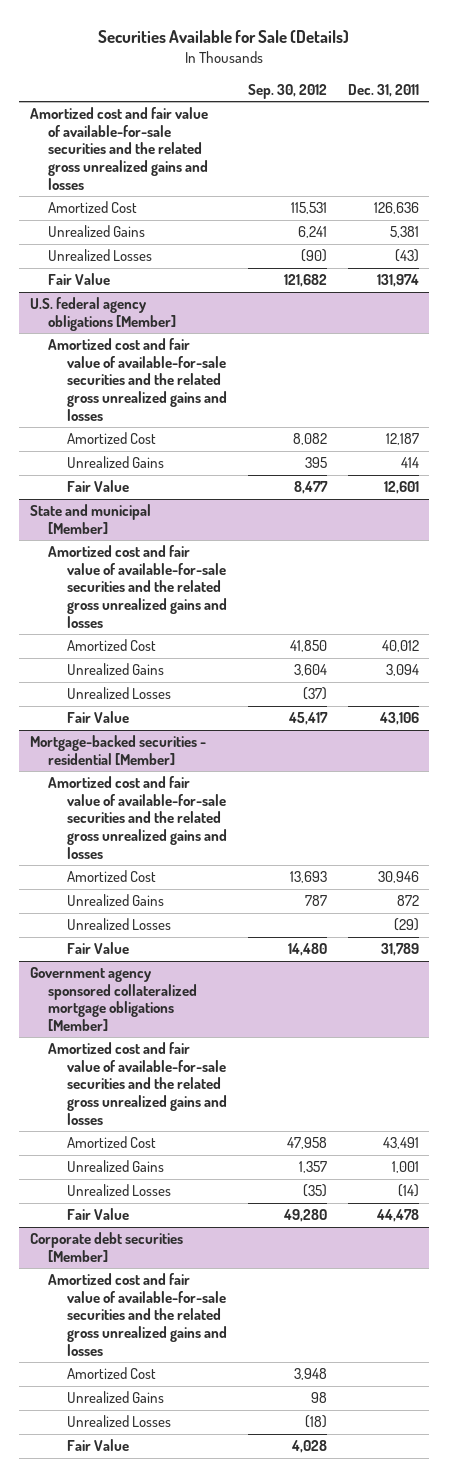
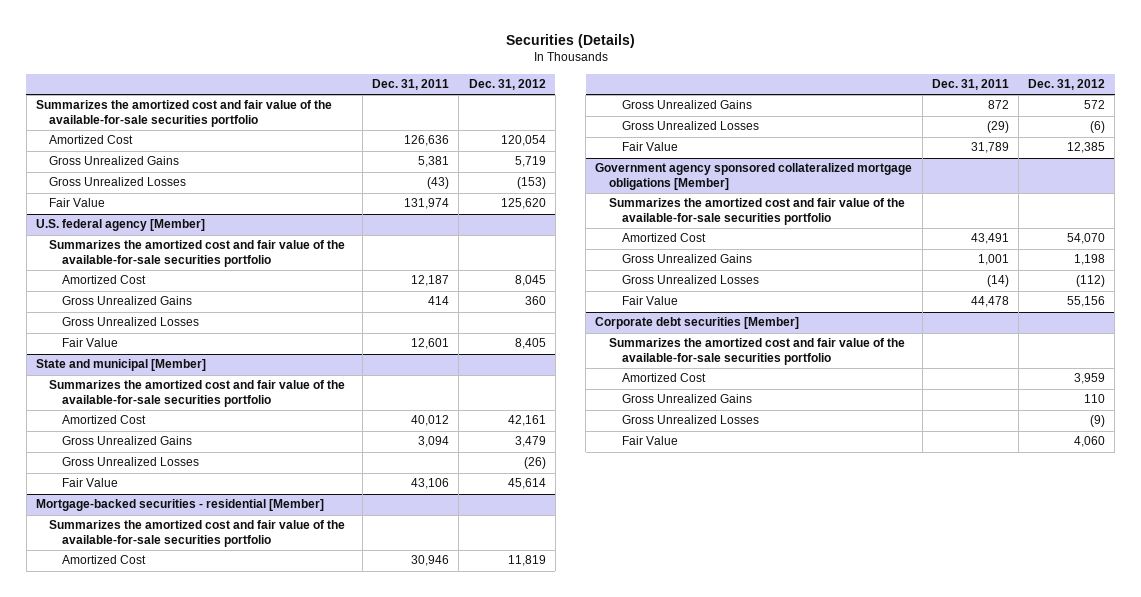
- Securities Available for Sale (Details)
+ Securities (Details)
- | Sep. 30, 2012 | Dec. 31, 2011
+ | Dec. 31, 2011 | Dec. 31, 2012
- Amortized cost and fair value of available-for-sale securities and the related gross unrealized gains and losses
+ Summarizes the amortized cost and fair value of the available-for-sale securities portfolio
- Unrealized Gains | 6,241 | 5,381
- Unrealized Losses | (90) | (43)
+ Gross Unrealized Gains | 5,381 | 5,719
+ Gross Unrealized Losses | (43) | (153)
- U.S. federal agency obligations [Member]
- Amortized cost and fair value of available-for-sale securities and the related gross unrealized gains and losses
+ U.S. federal agency [Member]
+ Summarizes the amortized cost and fair value of the available-for-sale securities portfolio
- Unrealized Gains | 395 | 414
+ Gross Unrealized Gains | 414 | 360
+ Gross Unrealized Losses
@ State and municipal [Member]
- Amortized cost and fair value of available-for-sale securities and the related gross unrealized gains and losses
+ Summarizes the amortized cost and fair value of the available-for-sale securities portfolio
- Unrealized Gains | 3,604 | 3,094
- Unrealized Losses | (37) |
+ Gross Unrealized Gains | 3,094 | 3,479
+ Gross Unrealized Losses | | (26)
@ Mortgage-backed securities - residential [Member]
- Amortized cost and fair value of available-for-sale securities and the related gross unrealized gains and losses
+ Summarizes the amortized cost and fair value of the available-for-sale securities portfolio
- Unrealized Gains | 787 | 872
- Unrealized Losses | | (29)
+ Gross Unrealized Gains | 872 | 572
+ Gross Unrealized Losses | (29) | (6)
@ Government agency sponsored collateralized mortgage obligations [Member]
- Amortized cost and fair value of available-for-sale securities and the related gross unrealized gains and losses
+ Summarizes the amortized cost and fair value of the available-for-sale securities portfolio
- Unrealized Gains | 1,357 | 1,001
- Unrealized Losses | (35) | (14)
+ Gross Unrealized Gains | 1,001 | 1,198
+ Gross Unrealized Losses | (14) | (112)
@ Corporate debt securities [Member]
- Amortized cost and fair value of available-for-sale securities and the related gross unrealized gains and losses
+ Summarizes the amortized cost and fair value of the available-for-sale securities portfolio
- Unrealized Gains | 98 |
- Unrealized Losses | (18) |
+ Gross Unrealized Gains | | 110
+ Gross Unrealized Losses | | (9)

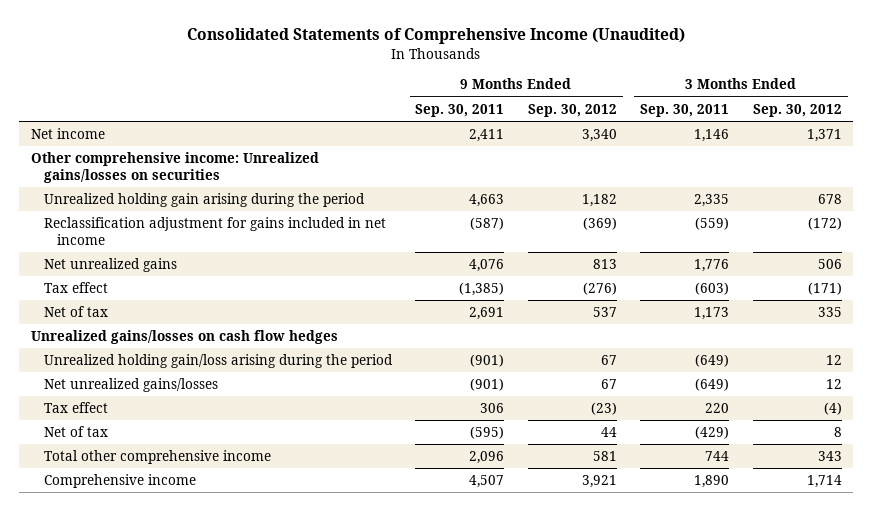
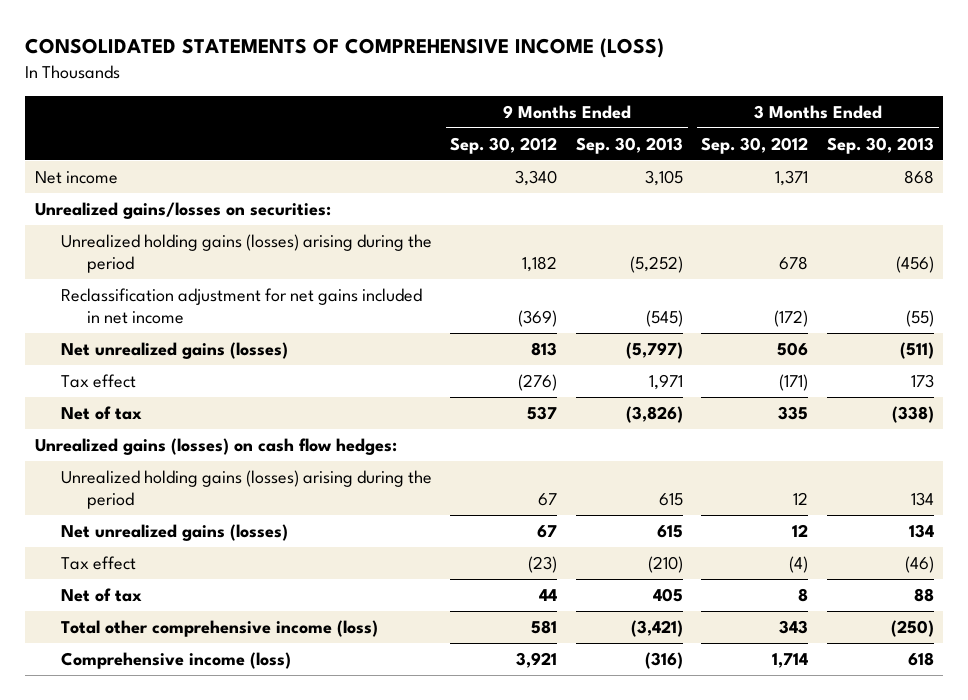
- Consolidated Statements of Comprehensive Income (Unaudited)
+ CONSOLIDATED STATEMENTS OF COMPREHENSIVE INCOME (LOSS)
- | 9 Months Ended Sep. 30, 2011 | 9 Months Ended Sep. 30, 2012 | 3 Months Ended Sep. 30, 2011 | 3 Months Ended Sep. 30, 2012
+ | 9 Months Ended Sep. 30, 2012 | 9 Months Ended Sep. 30, 2013 | 3 Months Ended Sep. 30, 2012 | 3 Months Ended Sep. 30, 2013
- Other comprehensive income: Unrealized gains/losses on securities
- Unrealized holding gain arising during the period | 4,663 | 1,182 | 2,335 | 678
- Reclassification adjustment for gains included in net income | (587) | (369) | (559) | (172)
- Net unrealized gains | 4,076 | 813 | 1,776 | 506
+ Unrealized gains/losses on securities:
+ Unrealized holding gains (losses) arising during the period | 1,182 | (5,252) | 678 | (456)
+ Reclassification adjustment for net gains included in net income | (369) | (545) | (172) | (55)
+ Net unrealized gains (losses) | 813 | (5,797) | 506 | (511)
- Unrealized gains/losses on cash flow hedges
- Unrealized holding gain/loss arising during the period | (901) | 67 | (649) | 12
- Net unrealized gains/losses | (901) | 67 | (649) | 12
+ Unrealized gains (losses) on cash flow hedges:
+ Unrealized holding gains (losses) arising during the period | 67 | 615 | 12 | 134
+ Net unrealized gains (losses) | 67 | 615 | 12 | 134
- Total other comprehensive income | 2,096 | 581 | 744 | 343
- Comprehensive income | 4,507 | 3,921 | 1,890 | 1,714
+ Total other comprehensive income (loss) | 581 | (3,421) | 343 | (250)
+ Comprehensive income (loss) | 3,921 | (316) | 1,714 | 618

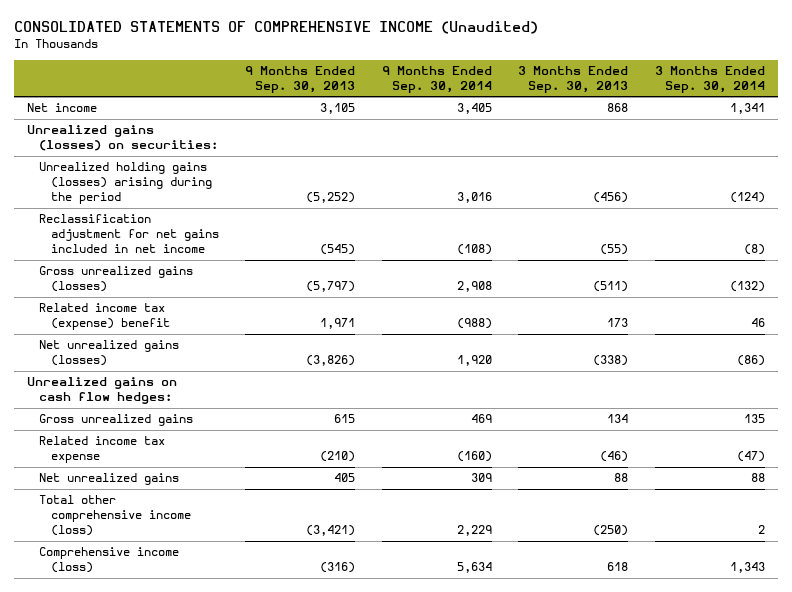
- CONSOLIDATED STATEMENTS OF COMPREHENSIVE INCOME (LOSS)
+ CONSOLIDATED STATEMENTS OF COMPREHENSIVE INCOME (Unaudited)
- | 9 Months Ended Sep. 30, 2012 | 9 Months Ended Sep. 30, 2013 | 3 Months Ended Sep. 30, 2012 | 3 Months Ended Sep. 30, 2013
+ | 9 Months Ended Sep. 30, 2013 | 9 Months Ended Sep. 30, 2014 | 3 Months Ended Sep. 30, 2013 | 3 Months Ended Sep. 30, 2014
- Unrealized gains/losses on securities:
+ Unrealized gains (losses) on securities:
- Net unrealized gains (losses) | 813 | (5,797) | 506 | (511)
- Tax effect | (276) | 1,971 | (171) | 173
- Net of tax | 537 | (3,826) | 335 | (338)
- Unrealized gains (losses) on cash flow hedges:
- Unrealized holding gains (losses) arising during the period | 67 | 615 | 12 | 134
- Net unrealized gains (losses) | 67 | 615 | 12 | 134
- Tax effect | (23) | (210) | (4) | (46)
- Net of tax | 44 | 405 | 8 | 88
+ Gross unrealized gains (losses) | (5,797) | 2,908 | (511) | (132)
+ Related income tax (expense) benefit | 1,971 | (988) | 173 | 46
+ Net unrealized gains (losses) | (3,826) | 1,920 | (338) | (86)
+ Unrealized gains on cash flow hedges:
+ Gross unrealized gains | 615 | 469 | 134 | 135
+ Related income tax expense | (210) | (160) | (46) | (47)
+ Net unrealized gains | 405 | 309 | 88 | 88

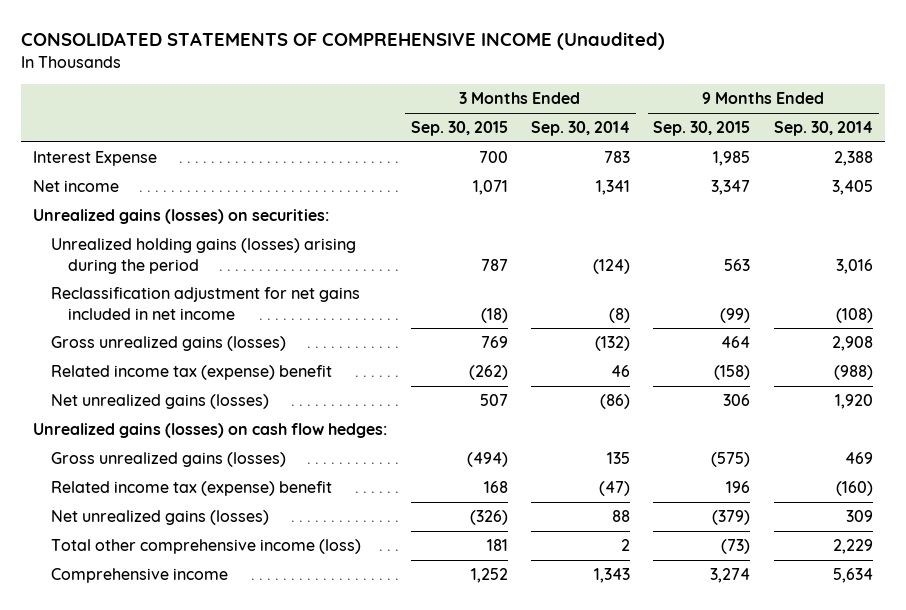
- | 9 Months Ended Sep. 30, 2013 | 9 Months Ended Sep. 30, 2014 | 3 Months Ended Sep. 30, 2013 | 3 Months Ended Sep. 30, 2014
+ | 3 Months Ended Sep. 30, 2015 | 3 Months Ended Sep. 30, 2014 | 9 Months Ended Sep. 30, 2015 | 9 Months Ended Sep. 30, 2014
+ Interest Expense | 700 | 783 | 1,985 | 2,388
- Unrealized gains on cash flow hedges:
- Gross unrealized gains | 615 | 469 | 134 | 135
- Related income tax expense | (210) | (160) | (46) | (47)
- Net unrealized gains | 405 | 309 | 88 | 88
+ Unrealized gains (losses) on cash flow hedges:
+ Gross unrealized gains (losses) | (494) | 135 | (575) | 469
+ Related income tax (expense) benefit | 168 | (47) | 196 | (160)
+ Net unrealized gains (losses) | (326) | 88 | (379) | 309
- Comprehensive income (loss) | (316) | 5,634 | 618 | 1,343
+ Comprehensive income | 1,252 | 1,343 | 3,274 | 5,634

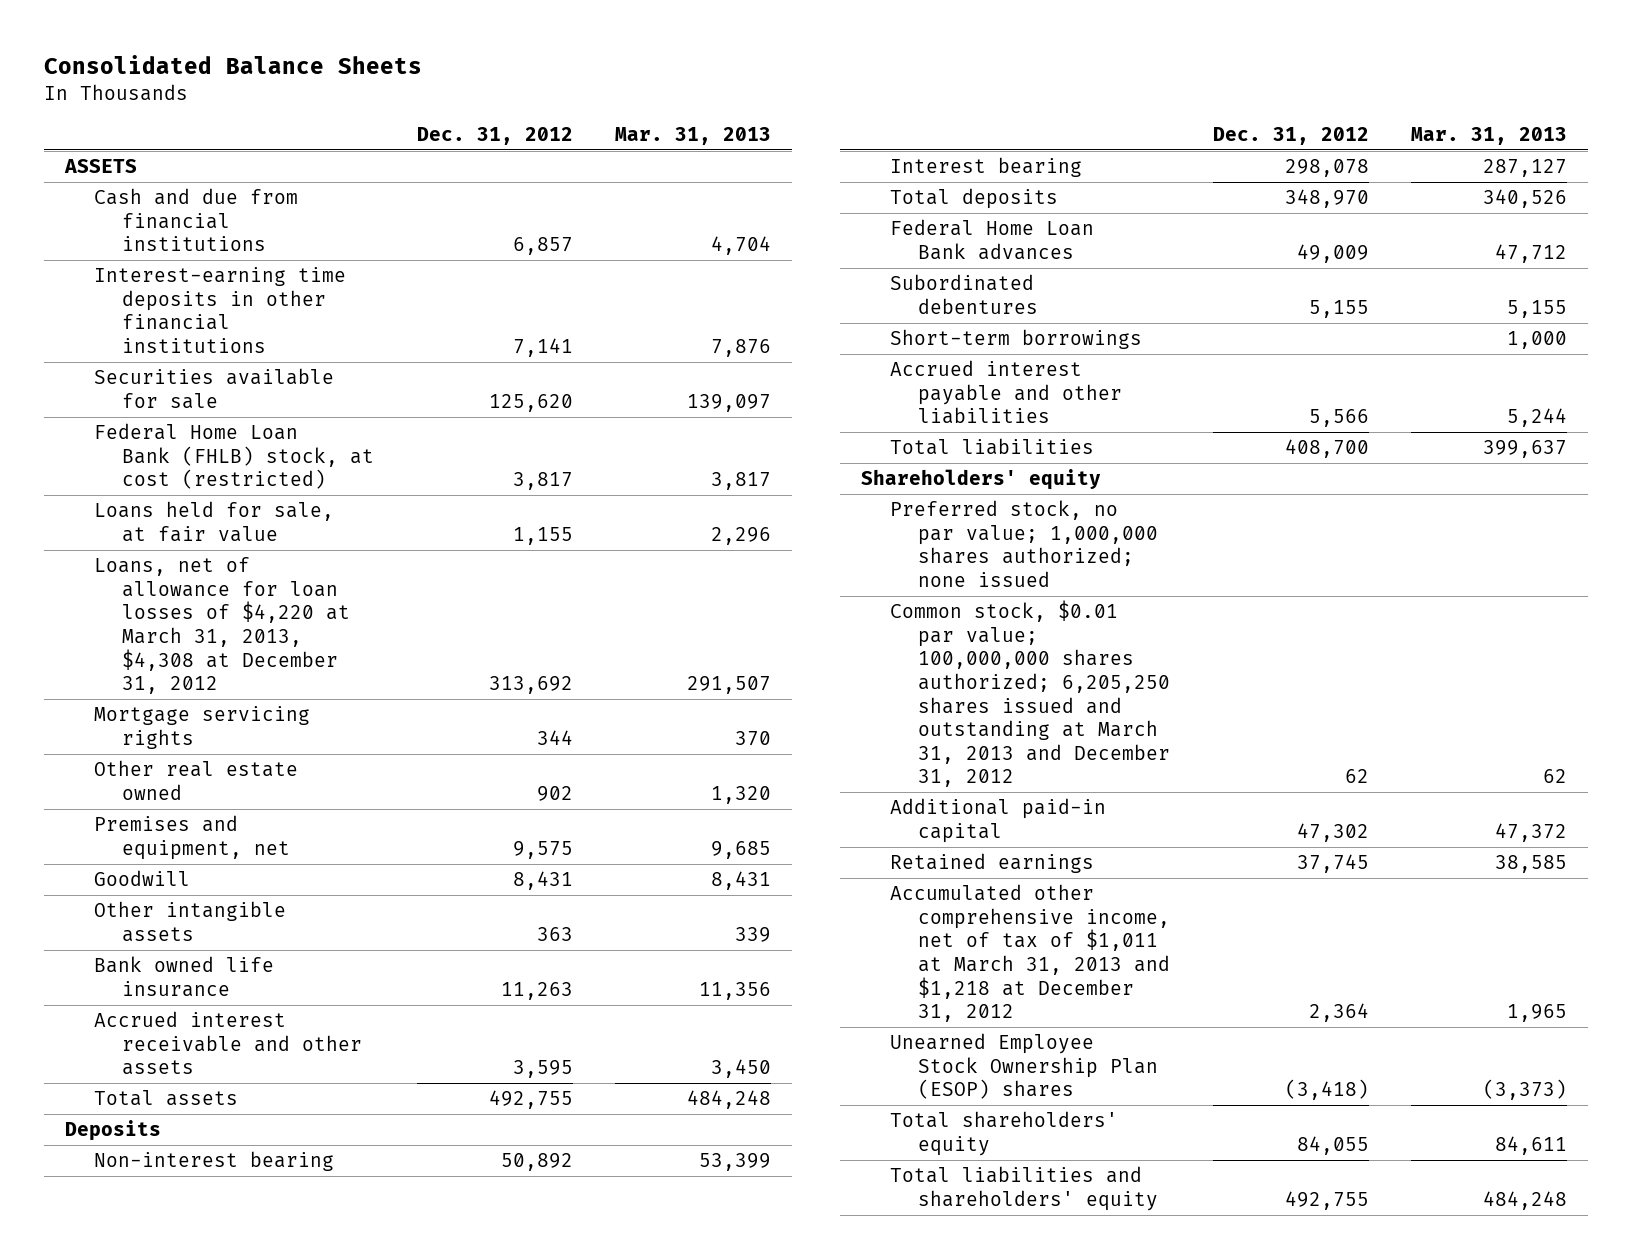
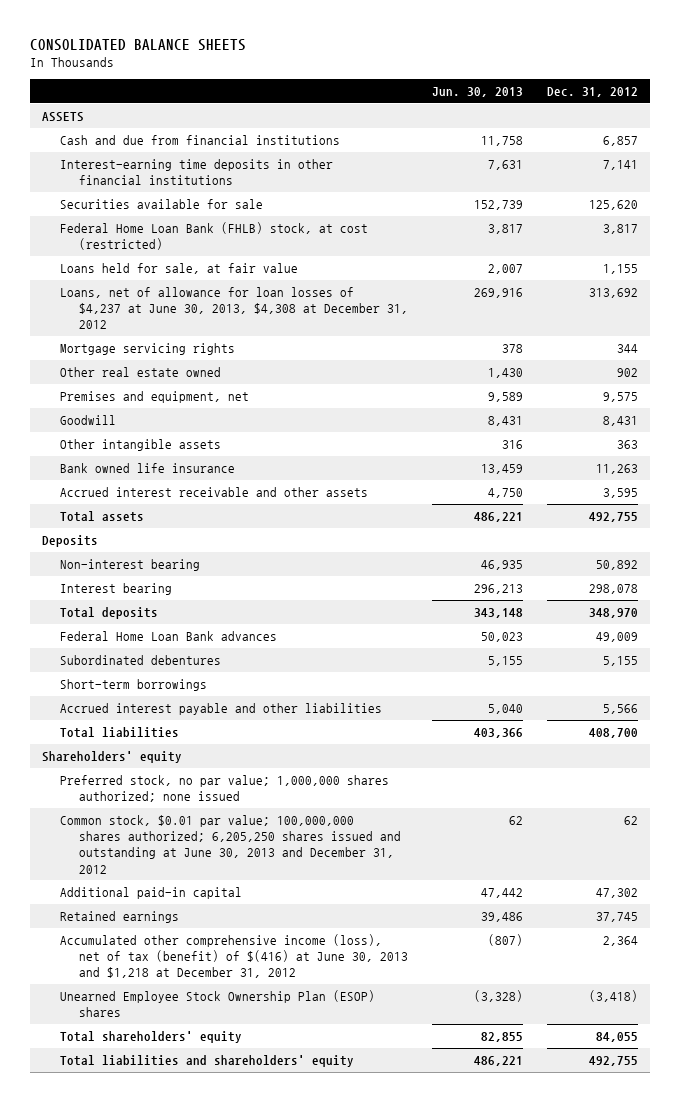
- Consolidated Balance Sheets
+ CONSOLIDATED BALANCE SHEETS
- | Dec. 31, 2012 | Mar. 31, 2013
+ | Jun. 30, 2013 | Dec. 31, 2012
- Loans, net of allowance for loan losses of $4,220 at March 31, 2013, $4,308 at December 31, 2012 | 313,692 | 291,507
+ Loans, net of allowance for loan losses of $4,237 at June 30, 2013, $4,308 at December 31, 2012 | 269,916 | 313,692
- Common stock, $0.01 par value; 100,000,000 shares authorized; 6,205,250 shares issued and outstanding at March 31, 2013 and December 31, 2012 | 62 | 62
+ Common stock, $0.01 par value; 100,000,000 shares authorized; 6,205,250 shares issued and outstanding at June 30, 2013 and December 31, 2012 | 62 | 62
- Accumulated other comprehensive income, net of tax of $1,011 at March 31, 2013 and $1,218 at December 31, 2012 | 2,364 | 1,965
+ Accumulated other comprehensive income (loss), net of tax (benefit) of $(416) at June 30, 2013 and $1,218 at December 31, 2012 | (807) | 2,364

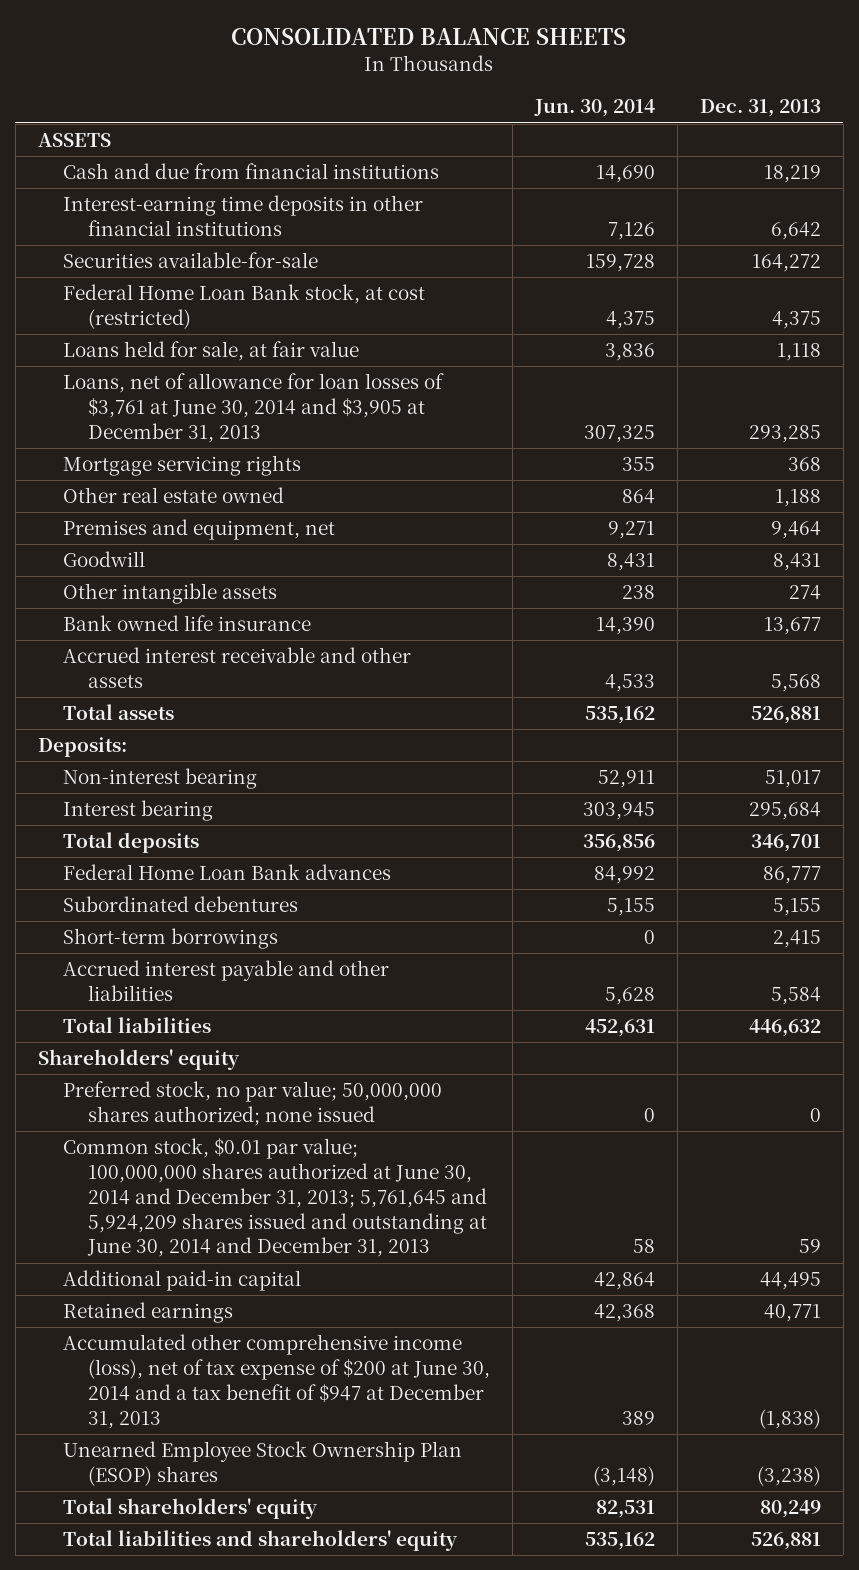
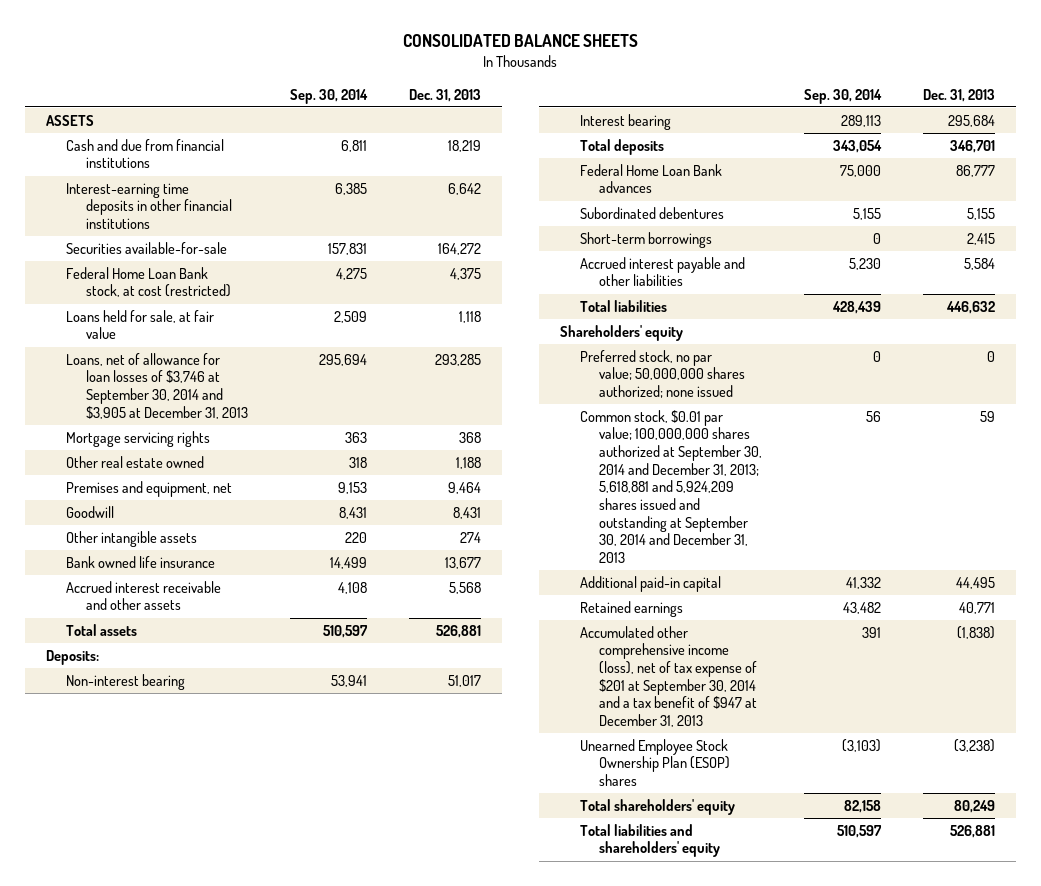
- | Jun. 30, 2014 | Dec. 31, 2013
+ | Sep. 30, 2014 | Dec. 31, 2013
- Loans, net of allowance for loan losses of $3,761 at June 30, 2014 and $3,905 at December 31, 2013 | 307,325 | 293,285
+ Loans, net of allowance for loan losses of $3,746 at September 30, 2014 and $3,905 at December 31, 2013 | 295,694 | 293,285
- Common stock, $0.01 par value; 100,000,000 shares authorized at June 30, 2014 and December 31, 2013; 5,761,645 and 5,924,209 shares issued and outstanding at June 30, 2014 and December 31, 2013 | 58 | 59
+ Common stock, $0.01 par value; 100,000,000 shares authorized at September 30, 2014 and December 31, 2013; 5,618,881 and 5,924,209 shares issued and outstanding at September 30, 2014 and December 31, 2013 | 56 | 59
- Accumulated other comprehensive income (loss), net of tax expense of $200 at June 30, 2014 and a tax benefit of $947 at December 31, 2013 | 389 | (1,838)
+ Accumulated other comprehensive income (loss), net of tax expense of $201 at September 30, 2014 and a tax benefit of $947 at December 31, 2013 | 391 | (1,838)

